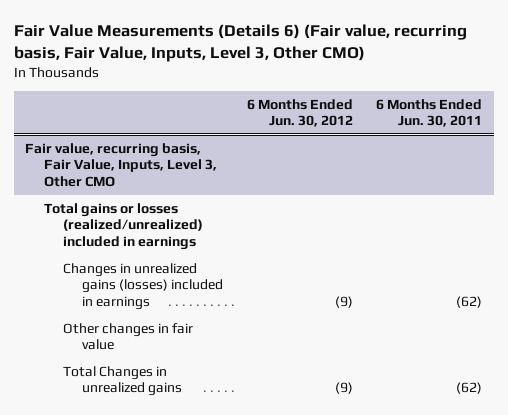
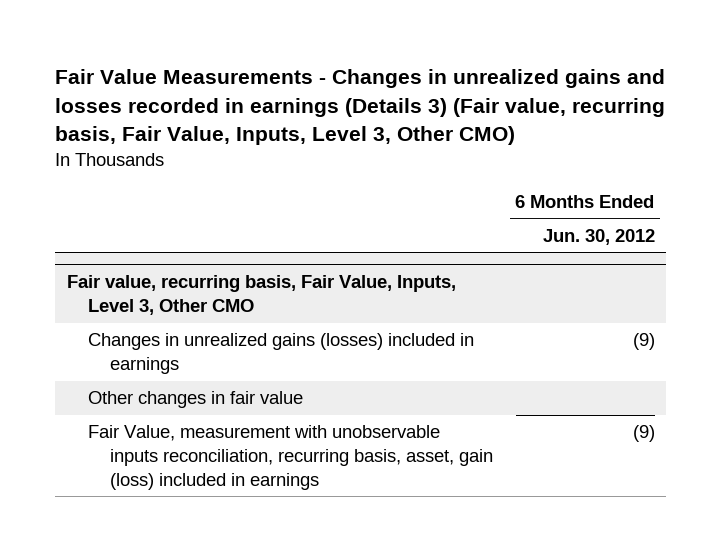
- Fair Value Measurements (Details 6) (Fair value, recurring basis, Fair Value, Inputs, Level 3, Other CMO)
+ Fair Value Measurements - Changes in unrealized gains and losses recorded in earnings (Details 3) (Fair value, recurring basis, Fair Value, Inputs, Level 3, Other CMO)
- | 6 Months Ended Jun. 30, 2012 | 6 Months Ended Jun. 30, 2011
+ | 6 Months Ended Jun. 30, 2012
@ Fair value, recurring basis, Fair Value, Inputs, Level 3, Other CMO
- Total gains or losses (realized/unrealized) included in earnings
- Total Changes in unrealized gains | (9) | (62)
+ Fair Value, measurement with unobservable inputs reconciliation, recurring basis, asset, gain (loss) included in earnings | (9)

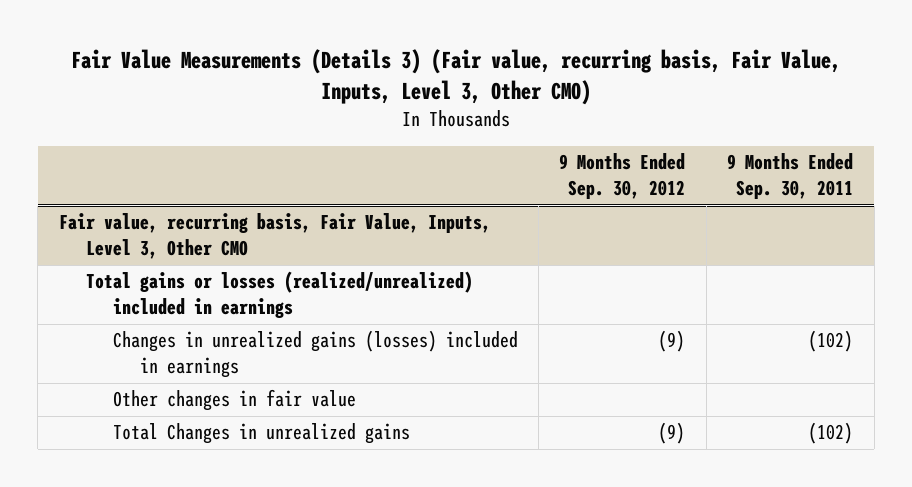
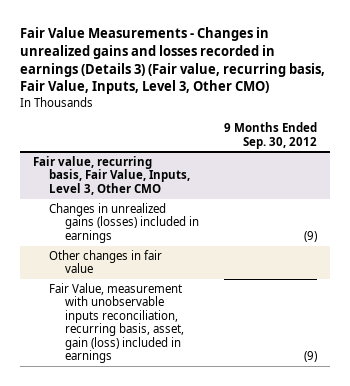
- Fair Value Measurements (Details 3) (Fair value, recurring basis, Fair Value, Inputs, Level 3, Other CMO)
+ Fair Value Measurements - Changes in unrealized gains and losses recorded in earnings (Details 3) (Fair value, recurring basis, Fair Value, Inputs, Level 3, Other CMO)
- | 9 Months Ended Sep. 30, 2012 | 9 Months Ended Sep. 30, 2011
+ | 9 Months Ended Sep. 30, 2012
@ Fair value, recurring basis, Fair Value, Inputs, Level 3, Other CMO
- Total gains or losses (realized/unrealized) included in earnings
- Total Changes in unrealized gains | (9) | (102)
+ Fair Value, measurement with unobservable inputs reconciliation, recurring basis, asset, gain (loss) included in earnings | (9)

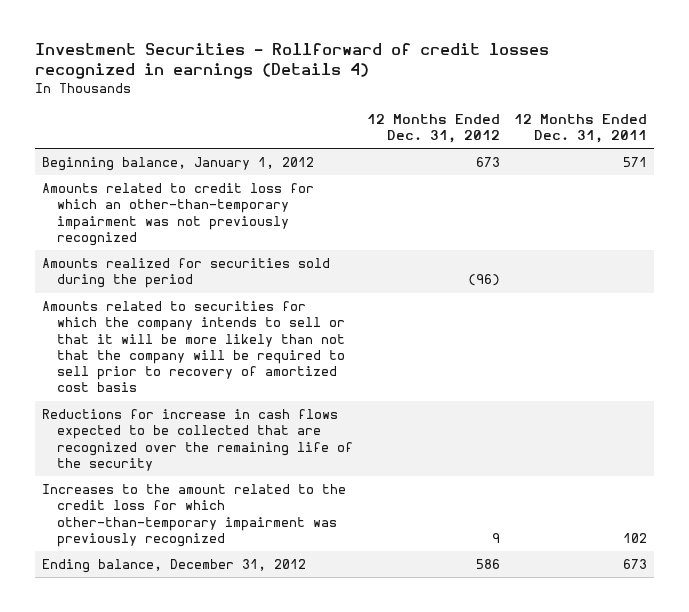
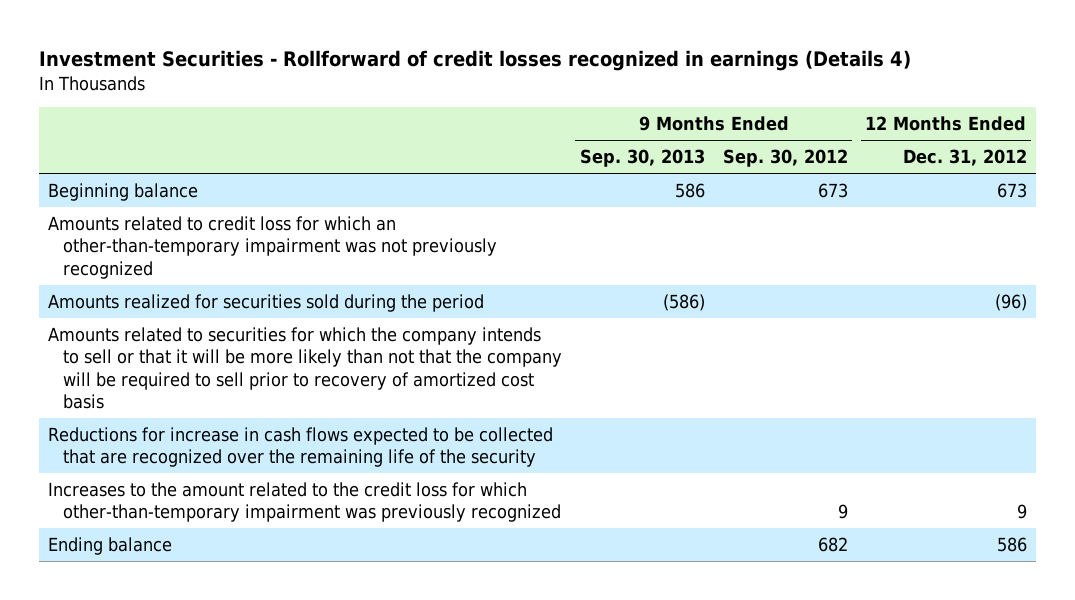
- | 12 Months Ended Dec. 31, 2012 | 12 Months Ended Dec. 31, 2011
+ | 9 Months Ended Sep. 30, 2013 | 9 Months Ended Sep. 30, 2012 | 12 Months Ended Dec. 31, 2012
- Beginning balance, January 1, 2012 | 673 | 571
+ Beginning balance | 586 | 673 | 673
- Ending balance, December 31, 2012 | 586 | 673
+ Ending balance | | 682 | 586

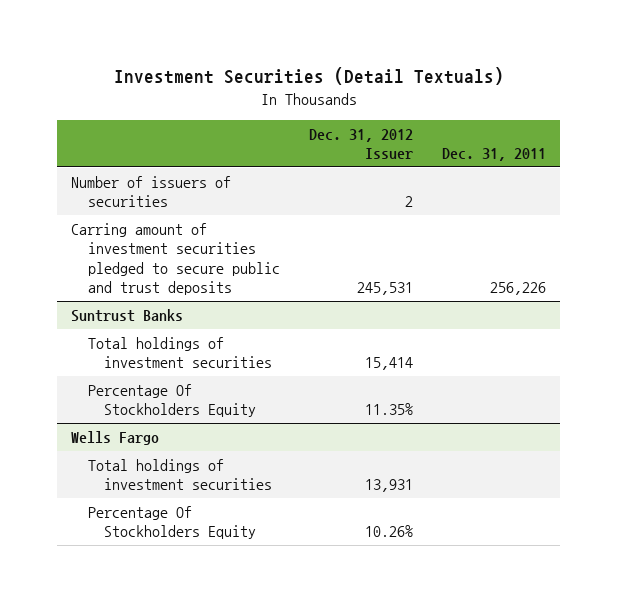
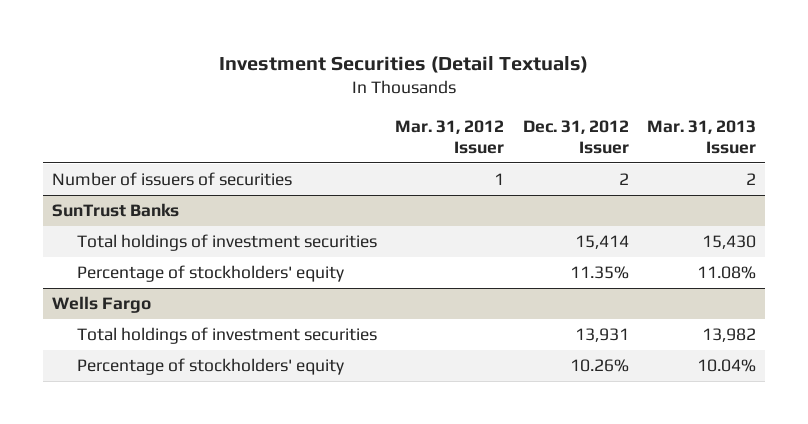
- | Dec. 31, 2012 Issuer | Dec. 31, 2011
+ | Mar. 31, 2012 Issuer | Dec. 31, 2012 Issuer | Mar. 31, 2013 Issuer
- Carring amount of investment securities pledged to secure public and trust deposits | 245,531 | 256,226
- Suntrust Banks
+ SunTrust Banks
- Percentage Of Stockholders Equity | 11.35% |
+ Percentage of stockholders' equity | | 11.35% | 11.08%
@ Wells Fargo
- Percentage Of Stockholders Equity | 10.26% |
+ Percentage of stockholders' equity | | 10.26% | 10.04%

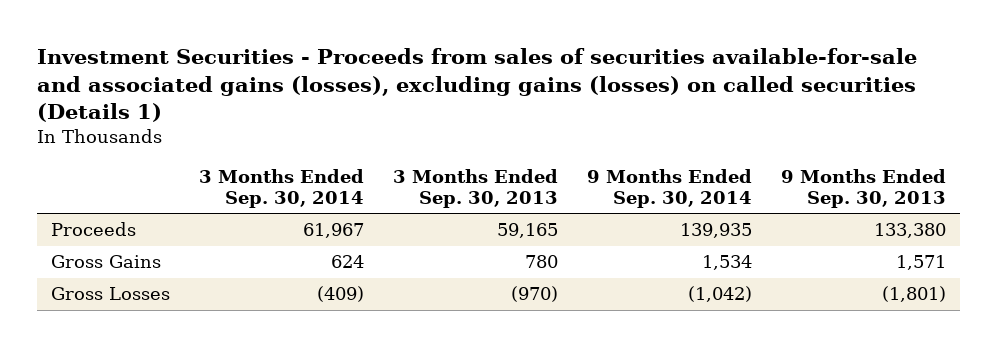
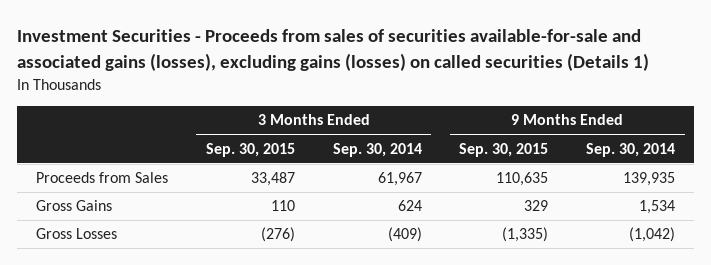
- | 3 Months Ended Sep. 30, 2014 | 3 Months Ended Sep. 30, 2013 | 9 Months Ended Sep. 30, 2014 | 9 Months Ended Sep. 30, 2013
+ | 3 Months Ended Sep. 30, 2015 | 3 Months Ended Sep. 30, 2014 | 9 Months Ended Sep. 30, 2015 | 9 Months Ended Sep. 30, 2014
- Proceeds | 61,967 | 59,165 | 139,935 | 133,380
+ Proceeds from Sales | 33,487 | 61,967 | 110,635 | 139,935

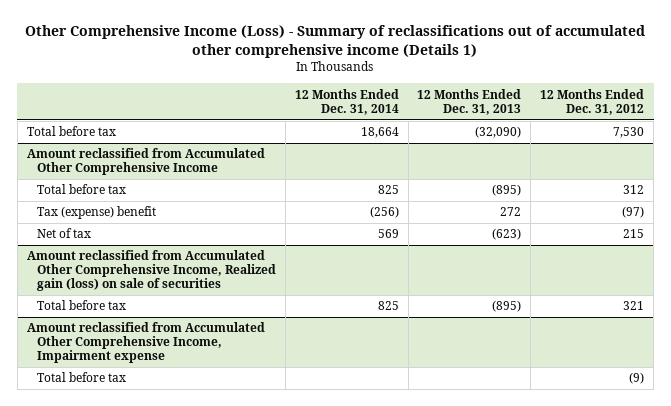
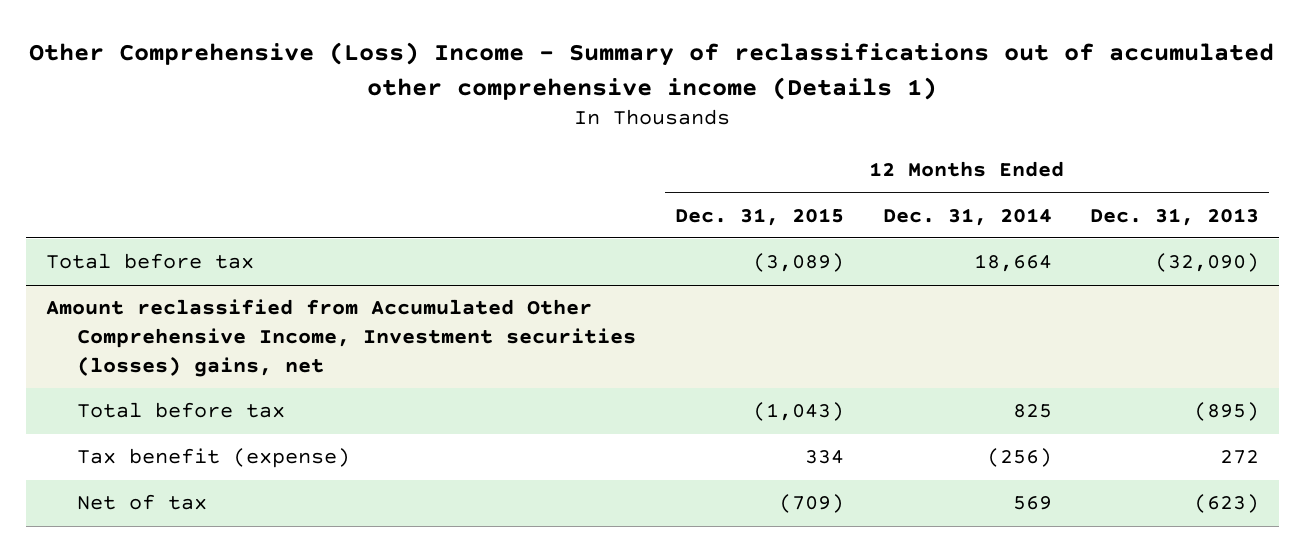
- Other Comprehensive Income (Loss) - Summary of reclassifications out of accumulated other comprehensive income (Details 1)
+ Other Comprehensive (Loss) Income - Summary of reclassifications out of accumulated other comprehensive income (Details 1)
- | 12 Months Ended Dec. 31, 2014 | 12 Months Ended Dec. 31, 2013 | 12 Months Ended Dec. 31, 2012
+ | 12 Months Ended Dec. 31, 2015 | 12 Months Ended Dec. 31, 2014 | 12 Months Ended Dec. 31, 2013
- Amount reclassified from Accumulated Other Comprehensive Income
+ Amount reclassified from Accumulated Other Comprehensive Income, Investment securities (losses) gains, net
- Tax (expense) benefit | (256) | 272 | (97)
+ Tax benefit (expense) | 334 | (256) | 272
- Amount reclassified from Accumulated Other Comprehensive Income, Realized gain (loss) on sale of securities
- Total before tax | 825 | (895) | 321
- Amount reclassified from Accumulated Other Comprehensive Income, Impairment expense
- Total before tax | | | (9)

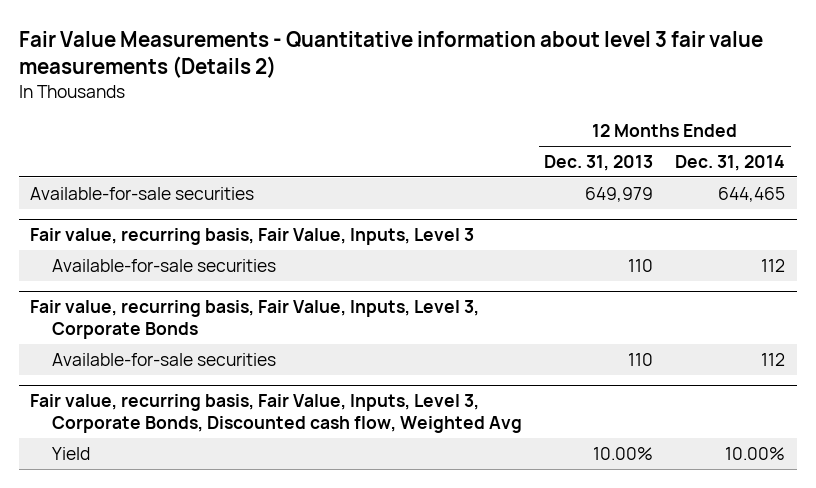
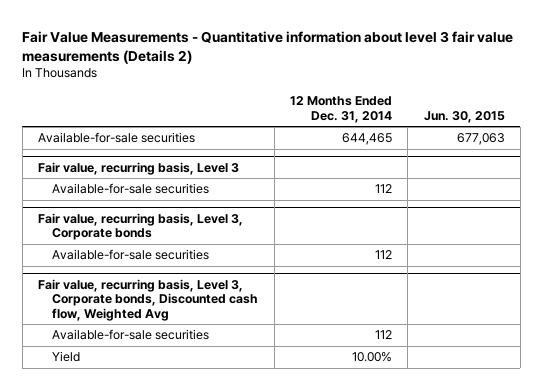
- | 12 Months Ended Dec. 31, 2013 | 12 Months Ended Dec. 31, 2014
+ | 12 Months Ended Dec. 31, 2014 | Jun. 30, 2015
- Fair value, recurring basis, Fair Value, Inputs, Level 3
+ Fair value, recurring basis, Level 3
- Fair value, recurring basis, Fair Value, Inputs, Level 3, Corporate Bonds
+ Fair value, recurring basis, Level 3, Corporate bonds
- Fair value, recurring basis, Fair Value, Inputs, Level 3, Corporate Bonds, Discounted cash flow, Weighted Avg
+ Fair value, recurring basis, Level 3, Corporate bonds, Discounted cash flow, Weighted Avg
+ Available-for-sale securities | 112 |

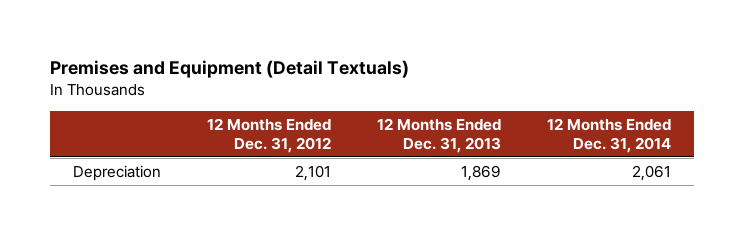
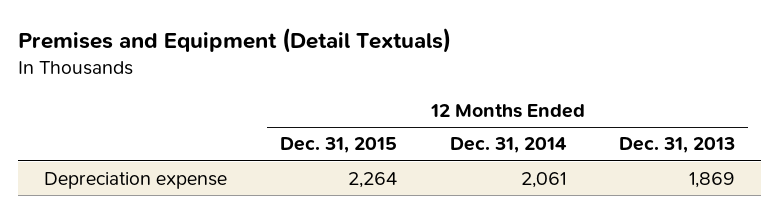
- | 12 Months Ended Dec. 31, 2012 | 12 Months Ended Dec. 31, 2013 | 12 Months Ended Dec. 31, 2014
+ | 12 Months Ended Dec. 31, 2015 | 12 Months Ended Dec. 31, 2014 | 12 Months Ended Dec. 31, 2013
- Depreciation | 2,101 | 1,869 | 2,061
+ Depreciation expense | 2,264 | 2,061 | 1,869

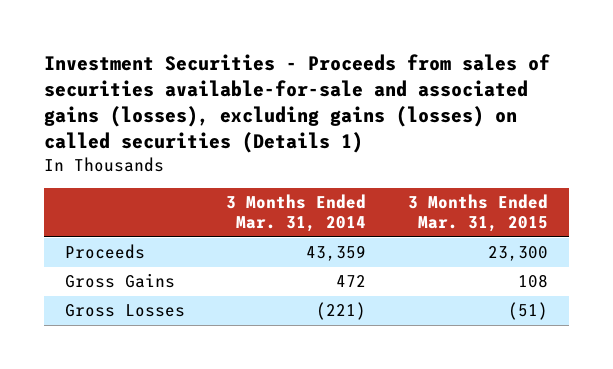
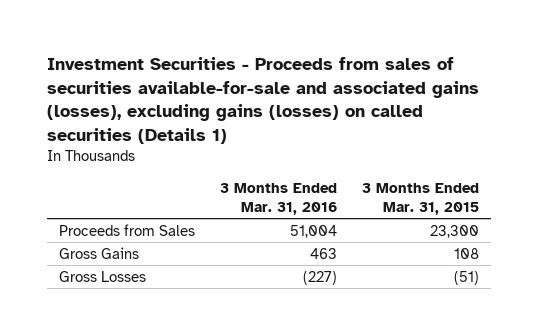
- | 3 Months Ended Mar. 31, 2014 | 3 Months Ended Mar. 31, 2015
+ | 3 Months Ended Mar. 31, 2016 | 3 Months Ended Mar. 31, 2015
- Proceeds | 43,359 | 23,300
+ Proceeds from Sales | 51,004 | 23,300

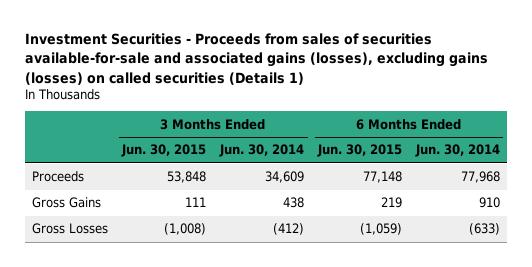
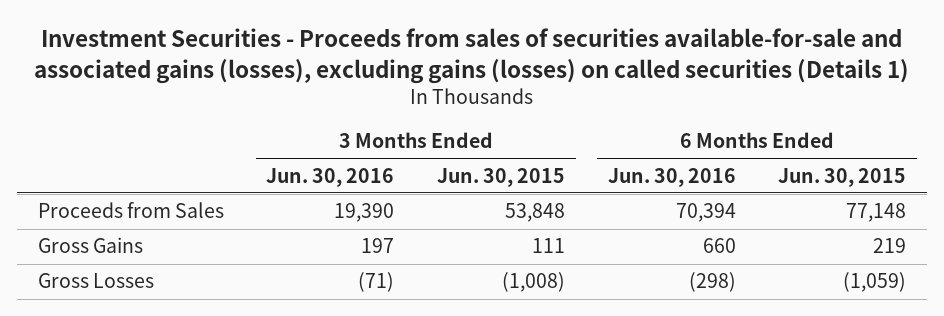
- | 3 Months Ended Jun. 30, 2015 | 3 Months Ended Jun. 30, 2014 | 6 Months Ended Jun. 30, 2015 | 6 Months Ended Jun. 30, 2014
+ | 3 Months Ended Jun. 30, 2016 | 3 Months Ended Jun. 30, 2015 | 6 Months Ended Jun. 30, 2016 | 6 Months Ended Jun. 30, 2015
- Proceeds | 53,848 | 34,609 | 77,148 | 77,968
+ Proceeds from Sales | 19,390 | 53,848 | 70,394 | 77,148

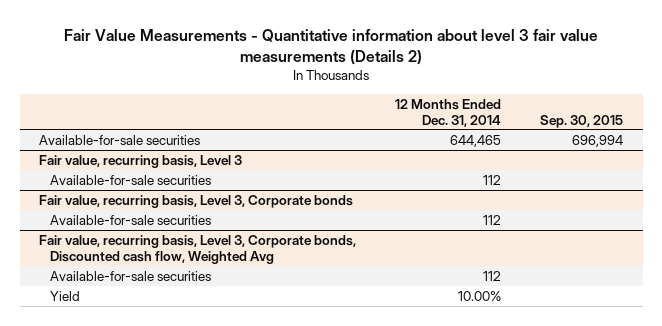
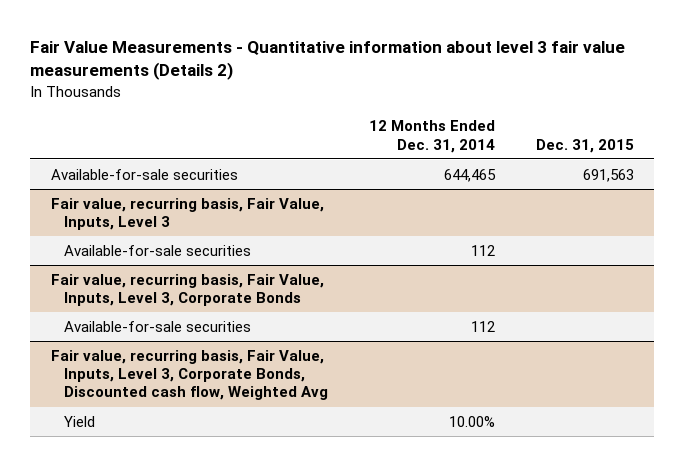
- | 12 Months Ended Dec. 31, 2014 | Sep. 30, 2015
+ | 12 Months Ended Dec. 31, 2014 | Dec. 31, 2015
- Fair value, recurring basis, Level 3
- Available-for-sale securities | 112 |
- Fair value, recurring basis, Level 3, Corporate bonds
+ Fair value, recurring basis, Fair Value, Inputs, Level 3
- Fair value, recurring basis, Level 3, Corporate bonds, Discounted cash flow, Weighted Avg
+ Fair value, recurring basis, Fair Value, Inputs, Level 3, Corporate Bonds
+ Fair value, recurring basis, Fair Value, Inputs, Level 3, Corporate Bonds, Discounted cash flow, Weighted Avg

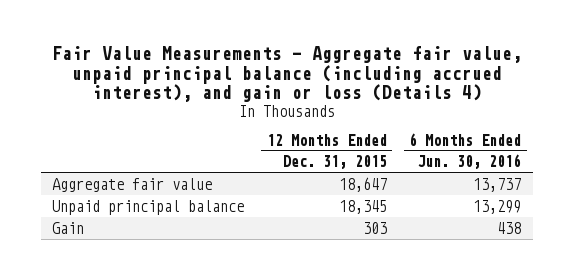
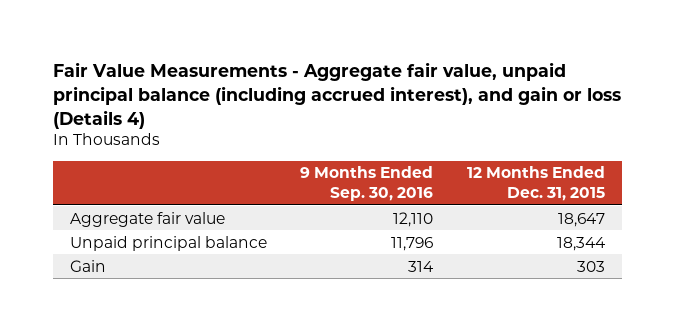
- | 12 Months Ended Dec. 31, 2015 | 6 Months Ended Jun. 30, 2016
+ | 9 Months Ended Sep. 30, 2016 | 12 Months Ended Dec. 31, 2015
- Unpaid principal balance | 18,345 | 13,299
+ Unpaid principal balance | 11,796 | 18,344

